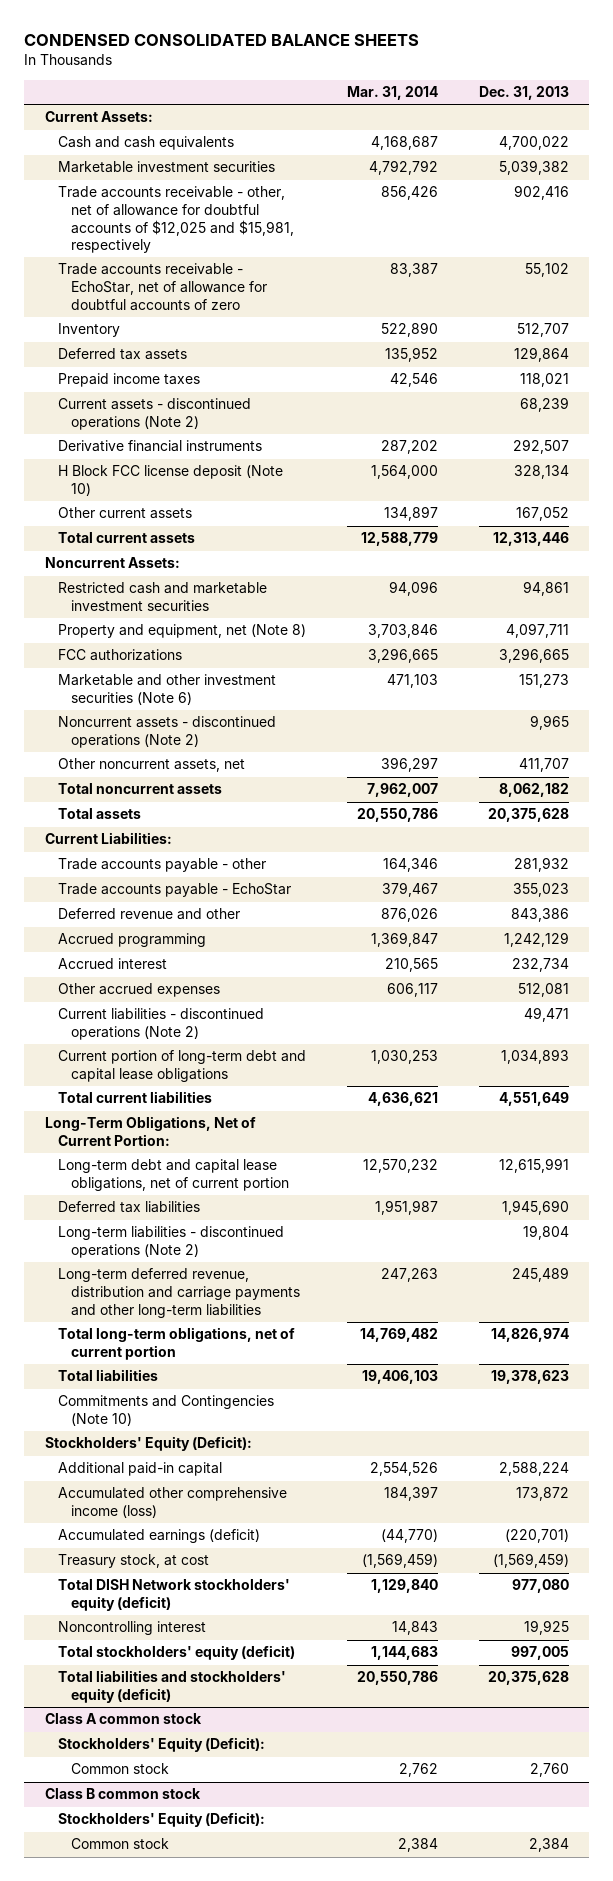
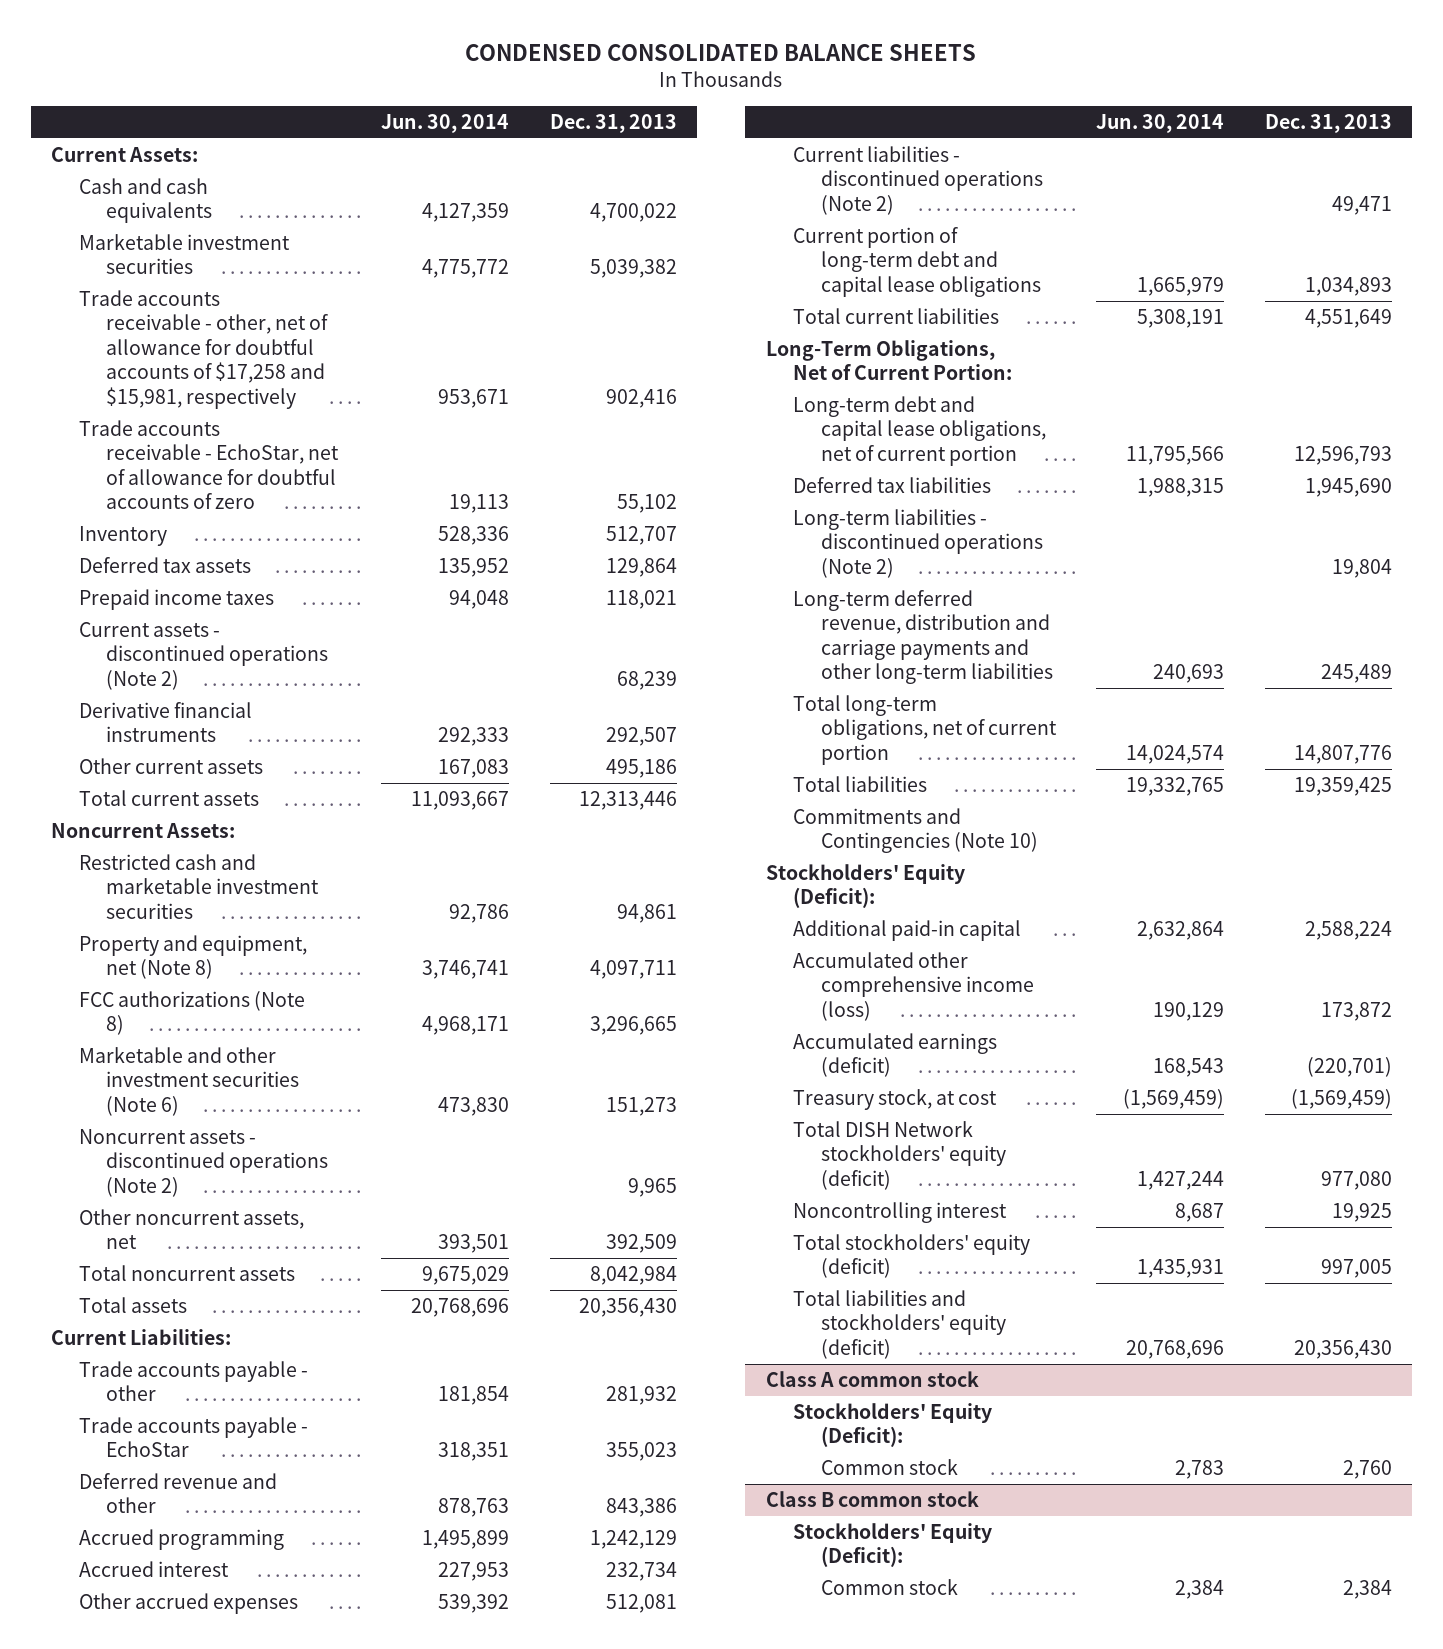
- | Mar. 31, 2014 | Dec. 31, 2013
+ | Jun. 30, 2014 | Dec. 31, 2013
- Trade accounts receivable - other, net of allowance for doubtful accounts of $12,025 and $15,981, respectively | 856,426 | 902,416
+ Trade accounts receivable - other, net of allowance for doubtful accounts of $17,258 and $15,981, respectively | 953,671 | 902,416
- H Block FCC license deposit (Note 10) | 1,564,000 | 328,134
- Other current assets | 134,897 | 167,052
+ Other current assets | 167,083 | 495,186
- FCC authorizations | 3,296,665 | 3,296,665
+ FCC authorizations (Note 8) | 4,968,171 | 3,296,665
- Other noncurrent assets, net | 396,297 | 411,707
- Total noncurrent assets | 7,962,007 | 8,062,182
- Total assets | 20,550,786 | 20,375,628
+ Other noncurrent assets, net | 393,501 | 392,509
+ Total noncurrent assets | 9,675,029 | 8,042,984
+ Total assets | 20,768,696 | 20,356,430
- Long-term debt and capital lease obligations, net of current portion | 12,570,232 | 12,615,991
+ Long-term debt and capital lease obligations, net of current portion | 11,795,566 | 12,596,793
- Total long-term obligations, net of current portion | 14,769,482 | 14,826,974
- Total liabilities | 19,406,103 | 19,378,623
+ Total long-term obligations, net of current portion | 14,024,574 | 14,807,776
+ Total liabilities | 19,332,765 | 19,359,425
- Total liabilities and stockholders' equity (deficit) | 20,550,786 | 20,375,628
+ Total liabilities and stockholders' equity (deficit) | 20,768,696 | 20,356,430

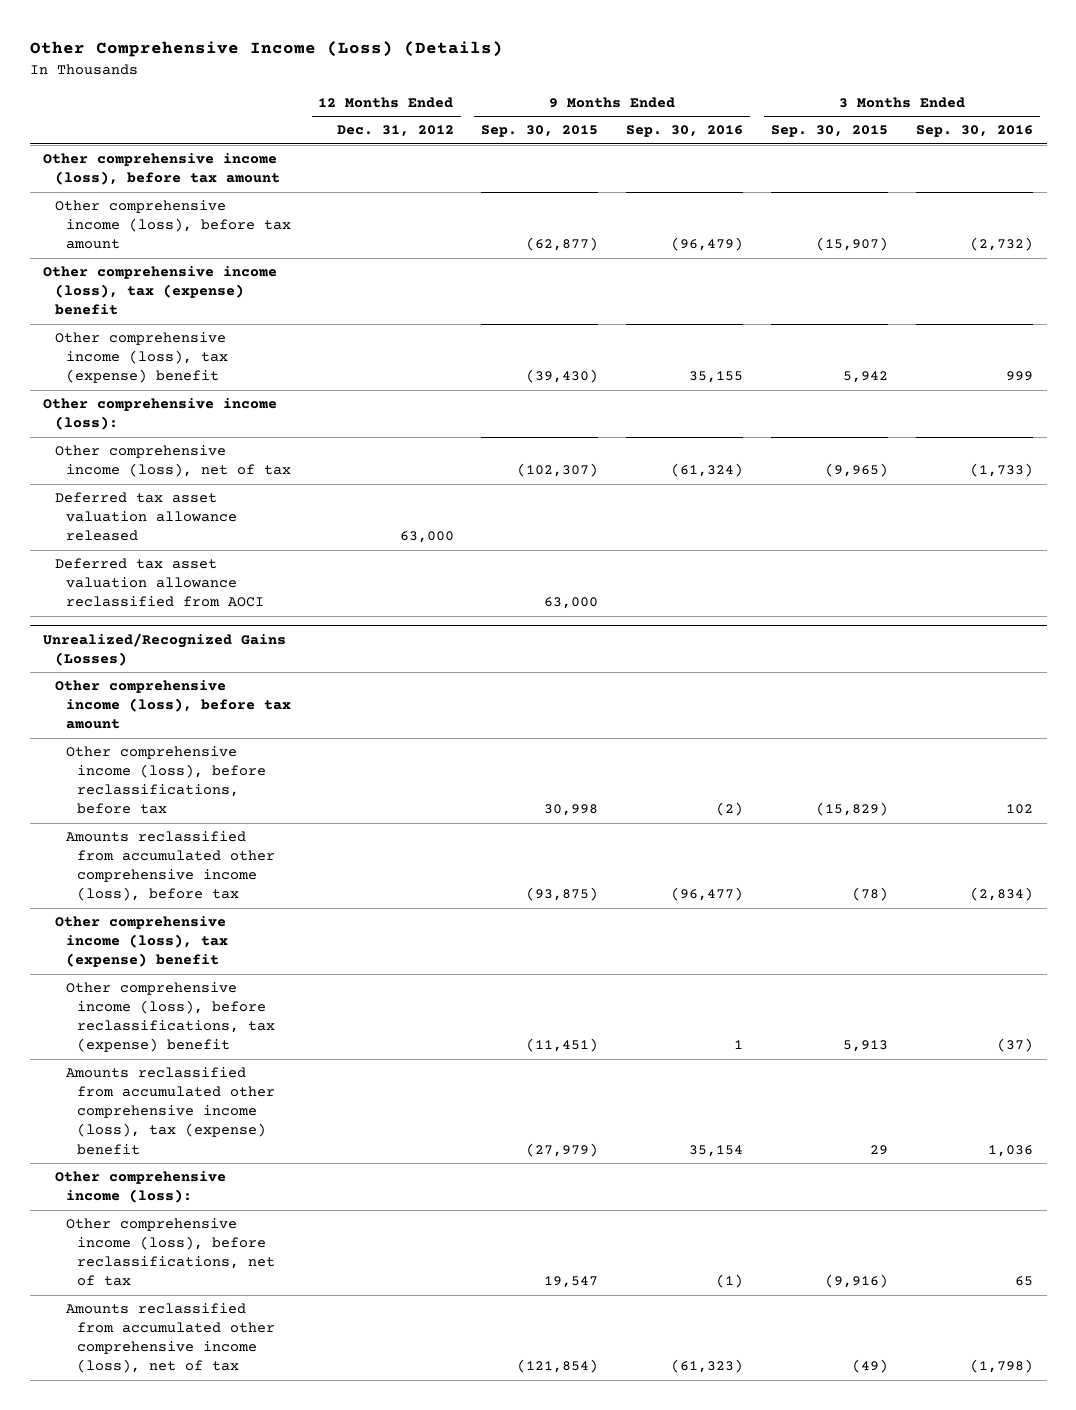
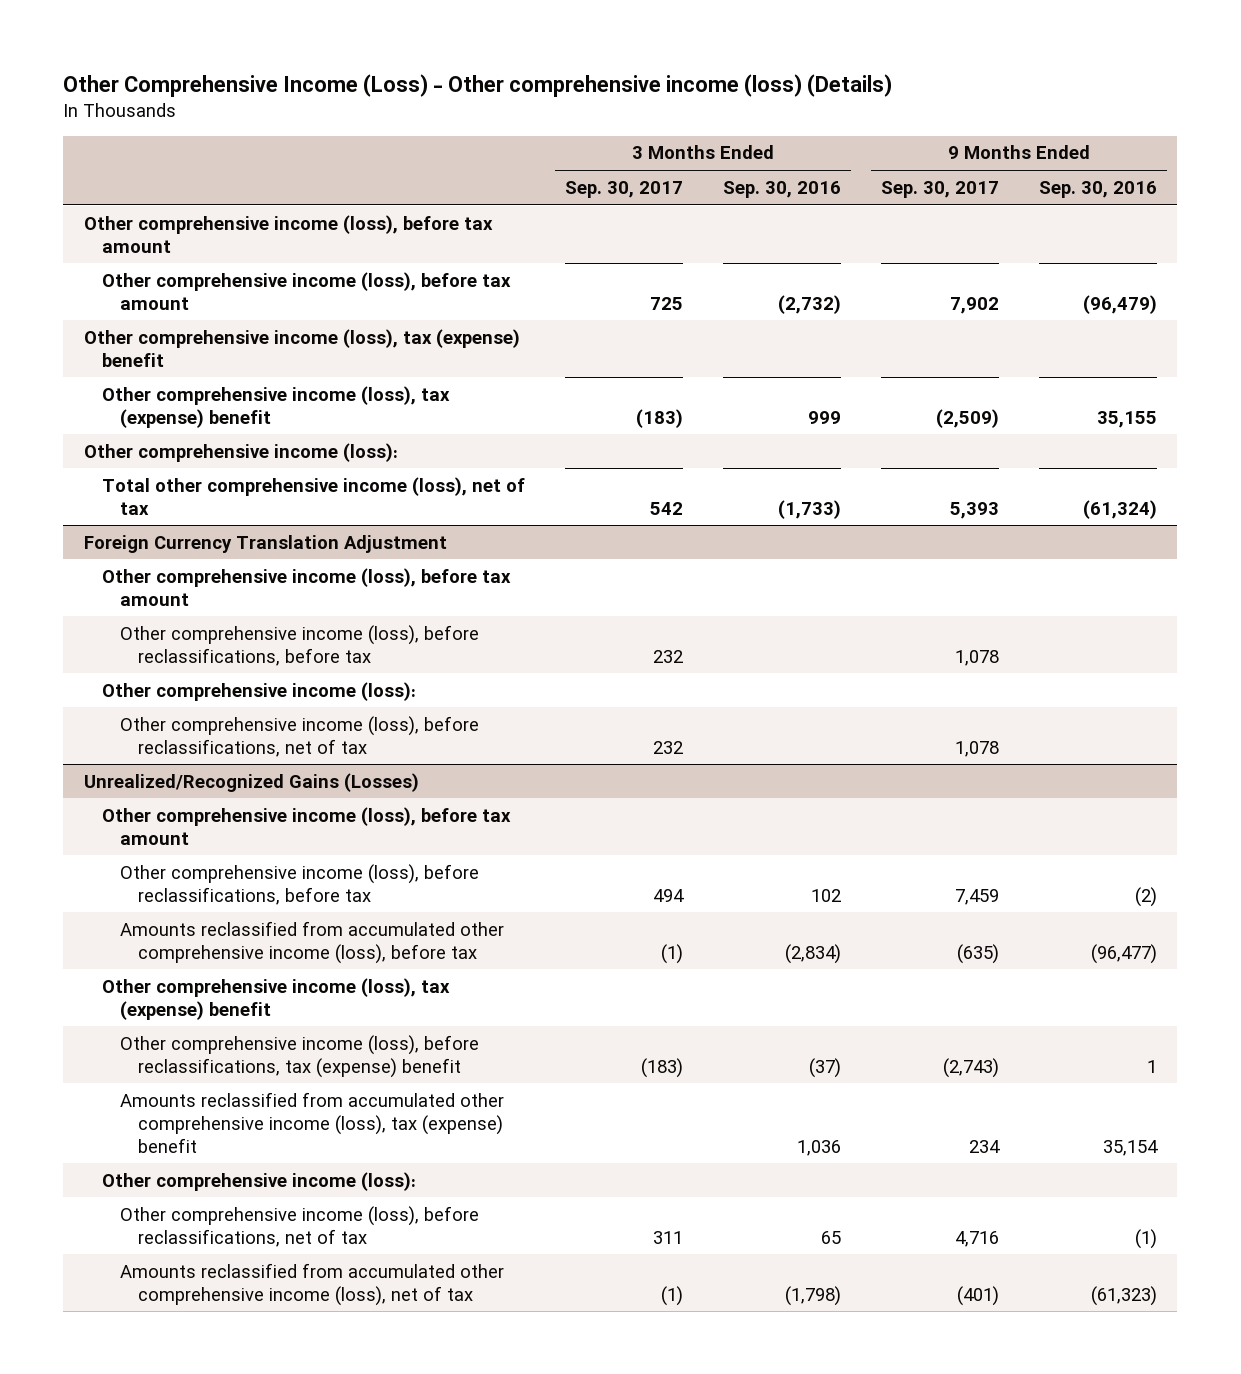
- Other Comprehensive Income (Loss) (Details)
+ Other Comprehensive Income (Loss) - Other comprehensive income (loss) (Details)
- | 12 Months Ended Dec. 31, 2012 | 9 Months Ended Sep. 30, 2015 | 9 Months Ended Sep. 30, 2016 | 3 Months Ended Sep. 30, 2015 | 3 Months Ended Sep. 30, 2016
+ | 3 Months Ended Sep. 30, 2017 | 3 Months Ended Sep. 30, 2016 | 9 Months Ended Sep. 30, 2017 | 9 Months Ended Sep. 30, 2016
- Other comprehensive income (loss), net of tax | | (102,307) | (61,324) | (9,965) | (1,733)
- Deferred tax asset valuation allowance released | 63,000 | | | |
- Deferred tax asset valuation allowance reclassified from AOCI | | 63,000 | | |
+ Total other comprehensive income (loss), net of tax | 542 | (1,733) | 5,393 | (61,324)
+ Foreign Currency Translation Adjustment
+ Other comprehensive income (loss), before tax amount
+ Other comprehensive income (loss), before reclassifications, before tax | 232 | | 1,078 |
+ Other comprehensive income (loss):
+ Other comprehensive income (loss), before reclassifications, net of tax | 232 | | 1,078 |

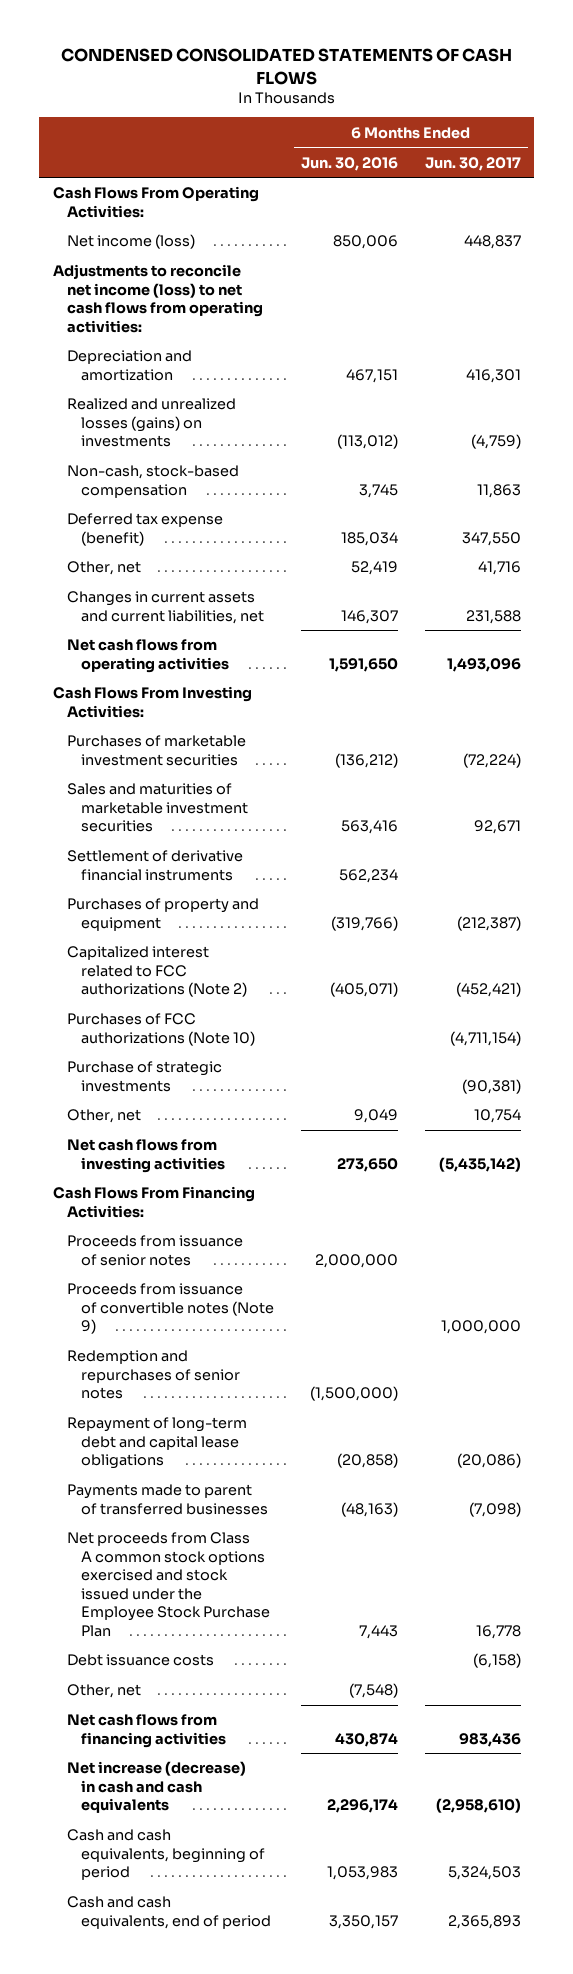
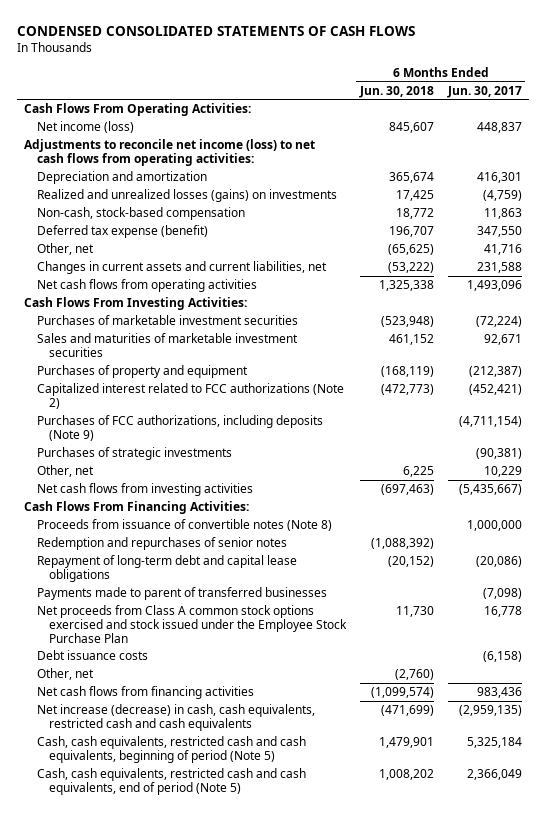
- | 6 Months Ended Jun. 30, 2016 | 6 Months Ended Jun. 30, 2017
+ | 6 Months Ended Jun. 30, 2018 | 6 Months Ended Jun. 30, 2017
- Settlement of derivative financial instruments | 562,234 |
- Purchases of FCC authorizations (Note 10) | | (4,711,154)
- Purchase of strategic investments | | (90,381)
- Other, net | 9,049 | 10,754
- Net cash flows from investing activities | 273,650 | (5,435,142)
+ Purchases of FCC authorizations, including deposits (Note 9) | | (4,711,154)
+ Purchases of strategic investments | | (90,381)
+ Other, net | 6,225 | 10,229
+ Net cash flows from investing activities | (697,463) | (5,435,667)
- Proceeds from issuance of senior notes | 2,000,000 |
- Proceeds from issuance of convertible notes (Note 9) | | 1,000,000
+ Proceeds from issuance of convertible notes (Note 8) | | 1,000,000
- Net increase (decrease) in cash and cash equivalents | 2,296,174 | (2,958,610)
- Cash and cash equivalents, beginning of period | 1,053,983 | 5,324,503
- Cash and cash equivalents, end of period | 3,350,157 | 2,365,893
+ Net increase (decrease) in cash, cash equivalents, restricted cash and cash equivalents | (471,699) | (2,959,135)
+ Cash, cash equivalents, restricted cash and cash equivalents, beginning of period (Note 5) | 1,479,901 | 5,325,184
+ Cash, cash equivalents, restricted cash and cash equivalents, end of period (Note 5) | 1,008,202 | 2,366,049

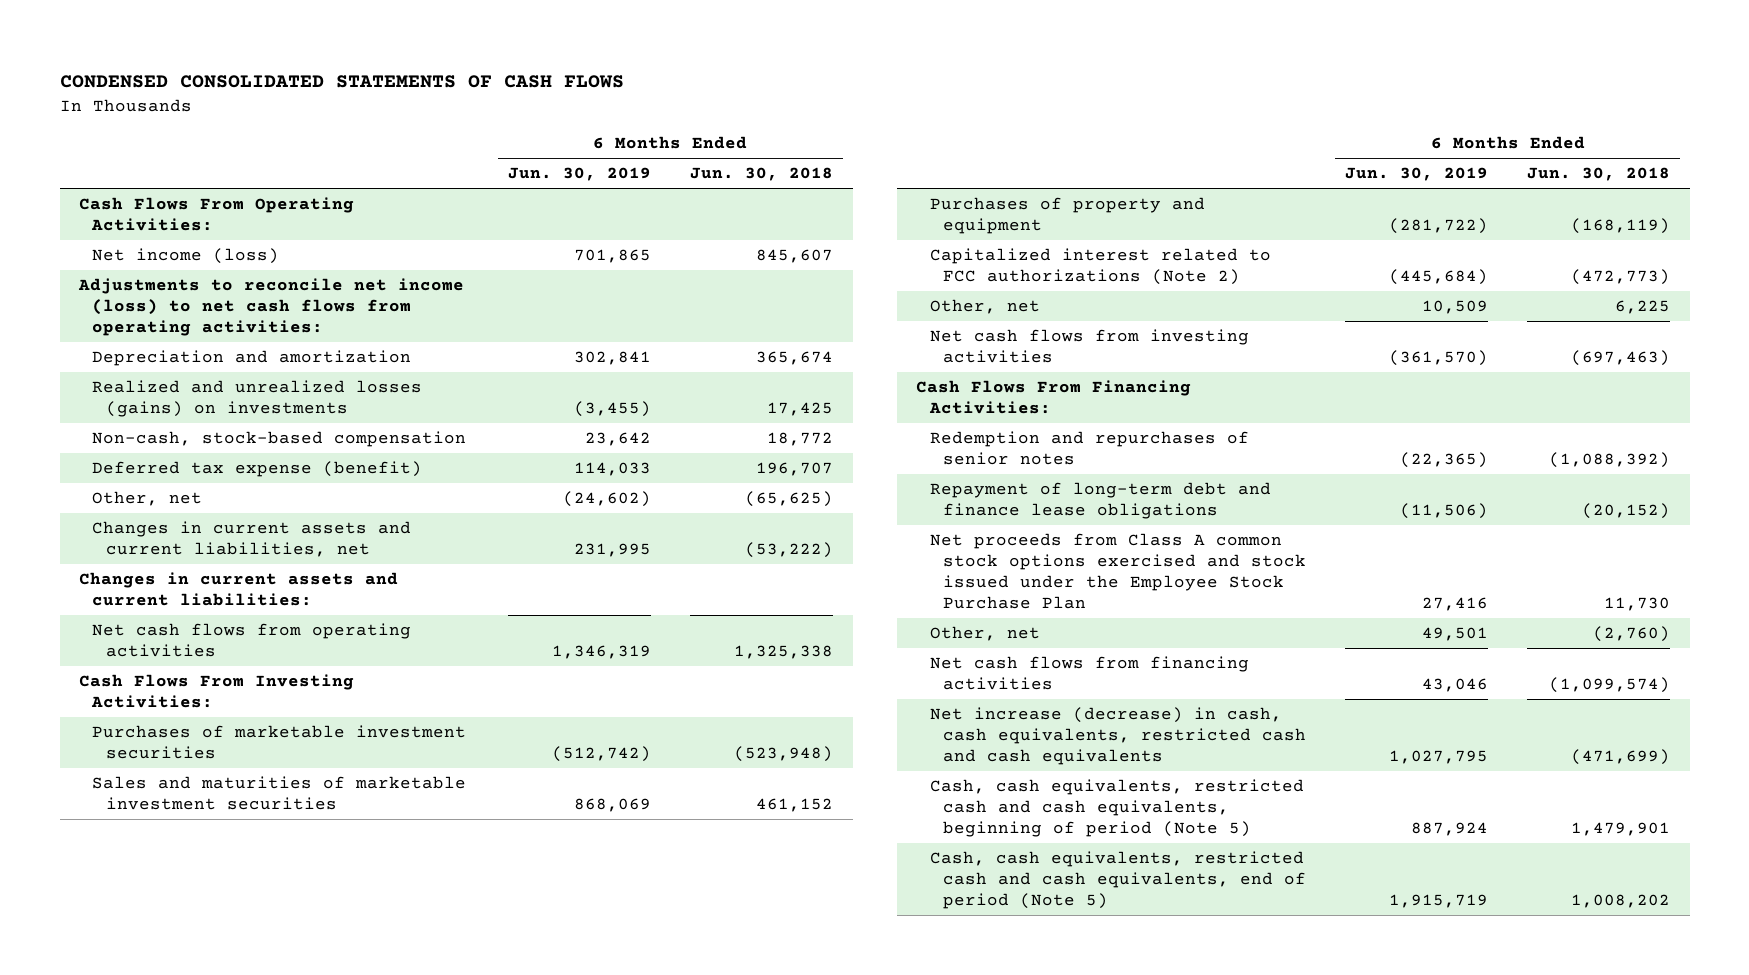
- | 6 Months Ended Jun. 30, 2018 | 6 Months Ended Jun. 30, 2017
+ | 6 Months Ended Jun. 30, 2019 | 6 Months Ended Jun. 30, 2018
+ Changes in current assets and current liabilities:
- Purchases of FCC authorizations, including deposits (Note 9) | | (4,711,154)
- Purchases of strategic investments | | (90,381)
- Proceeds from issuance of convertible notes (Note 8) | | 1,000,000
- Repayment of long-term debt and capital lease obligations | (20,152) | (20,086)
- Payments made to parent of transferred businesses | | (7,098)
+ Repayment of long-term debt and finance lease obligations | (11,506) | (20,152)
- Debt issuance costs | | (6,158)

